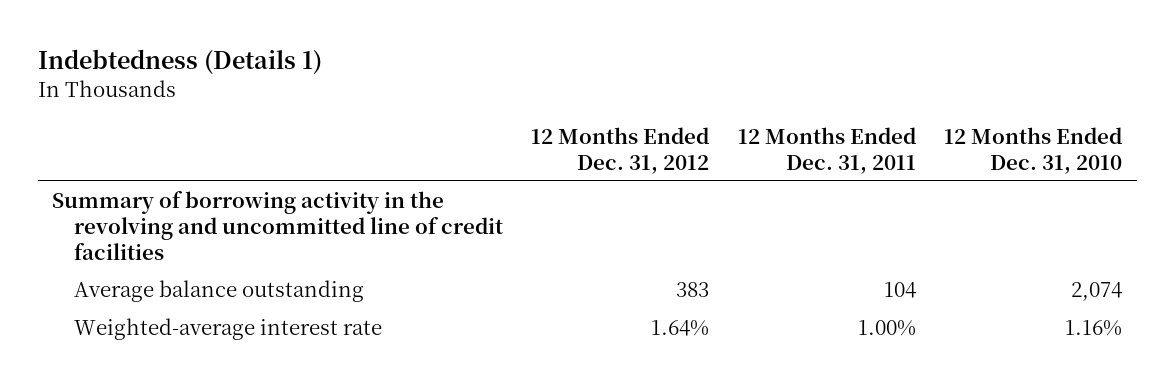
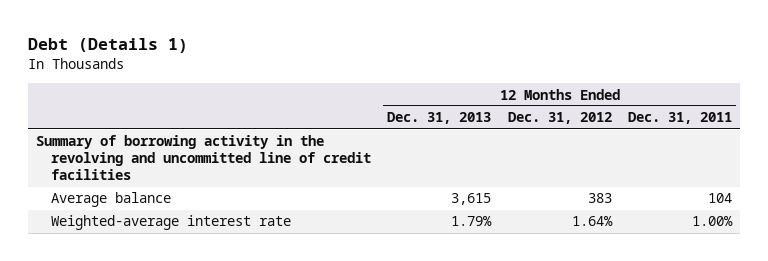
- Indebtedness (Details 1)
+ Debt (Details 1)
- | 12 Months Ended Dec. 31, 2012 | 12 Months Ended Dec. 31, 2011 | 12 Months Ended Dec. 31, 2010
+ | 12 Months Ended Dec. 31, 2013 | 12 Months Ended Dec. 31, 2012 | 12 Months Ended Dec. 31, 2011
- Average balance outstanding | 383 | 104 | 2,074
+ Average balance | 3,615 | 383 | 104

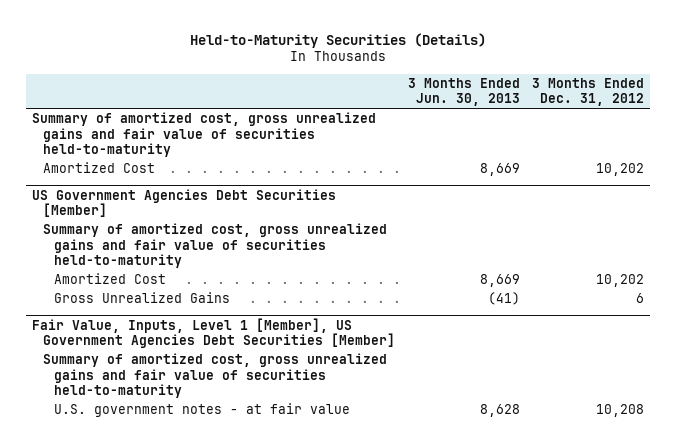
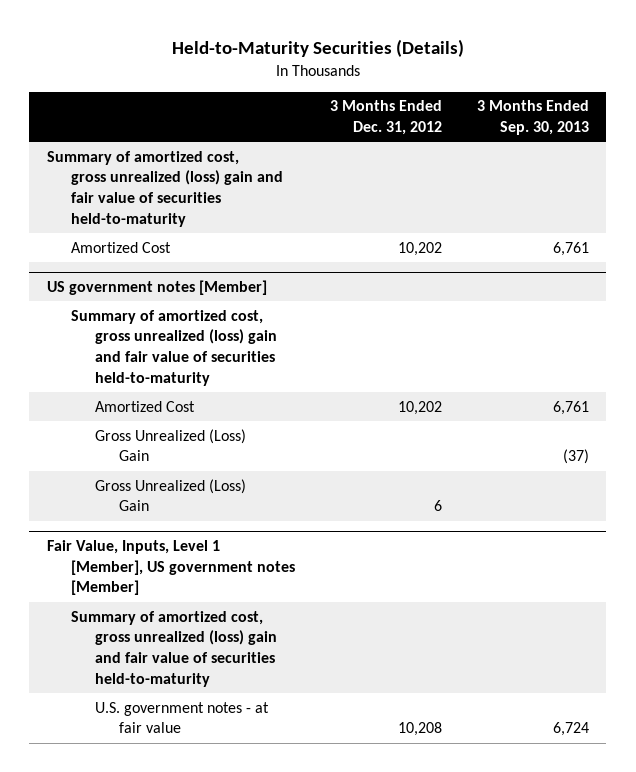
- | 3 Months Ended Jun. 30, 2013 | 3 Months Ended Dec. 31, 2012
+ | 3 Months Ended Dec. 31, 2012 | 3 Months Ended Sep. 30, 2013
- Summary of amortized cost, gross unrealized gains and fair value of securities held-to-maturity
+ Summary of amortized cost, gross unrealized (loss) gain and fair value of securities held-to-maturity
- US Government Agencies Debt Securities [Member]
- Summary of amortized cost, gross unrealized gains and fair value of securities held-to-maturity
+ US government notes [Member]
+ Summary of amortized cost, gross unrealized (loss) gain and fair value of securities held-to-maturity
- Gross Unrealized Gains | (41) | 6
- Fair Value, Inputs, Level 1 [Member], US Government Agencies Debt Securities [Member]
- Summary of amortized cost, gross unrealized gains and fair value of securities held-to-maturity
+ Gross Unrealized (Loss) Gain | | (37)
+ Gross Unrealized (Loss) Gain | 6 |
+ Fair Value, Inputs, Level 1 [Member], US government notes [Member]
+ Summary of amortized cost, gross unrealized (loss) gain and fair value of securities held-to-maturity

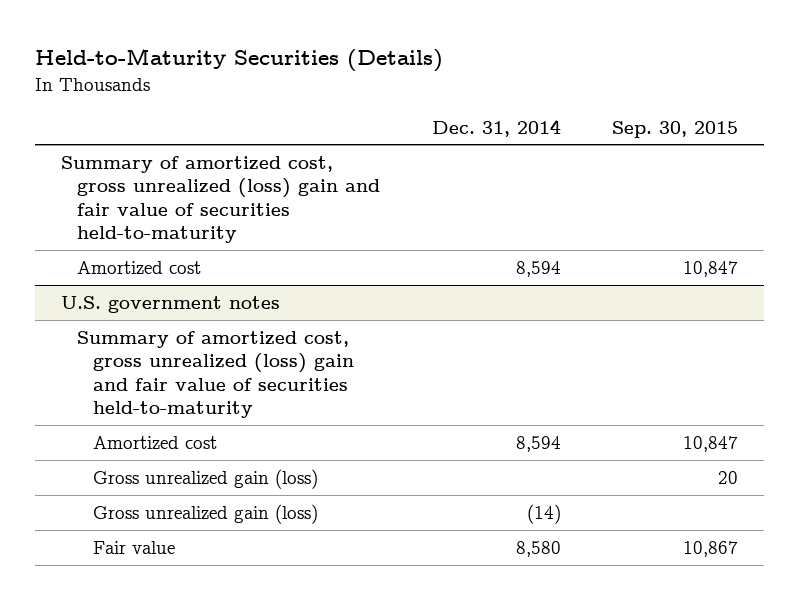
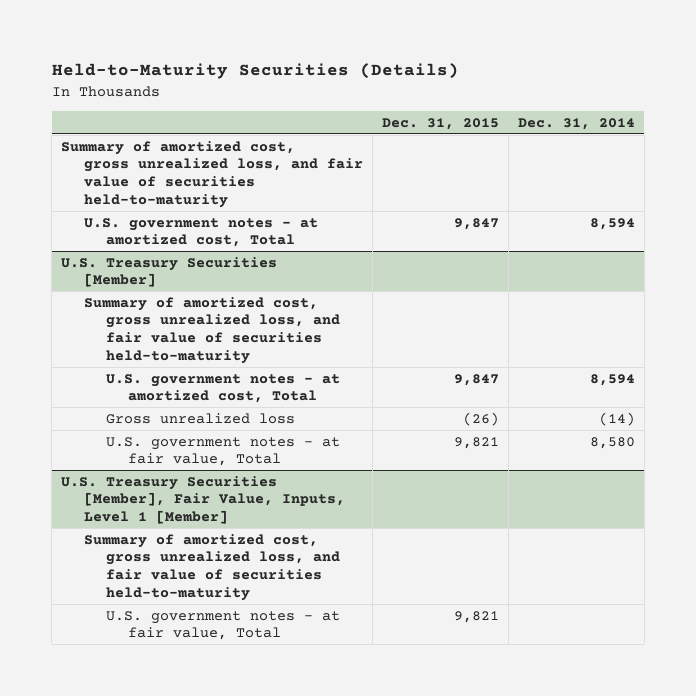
- | Dec. 31, 2014 | Sep. 30, 2015
+ | Dec. 31, 2015 | Dec. 31, 2014
- Summary of amortized cost, gross unrealized (loss) gain and fair value of securities held-to-maturity
- Amortized cost | 8,594 | 10,847
- U.S. government notes
- Summary of amortized cost, gross unrealized (loss) gain and fair value of securities held-to-maturity
- Amortized cost | 8,594 | 10,847
- Gross unrealized gain (loss) | | 20
- Gross unrealized gain (loss) | (14) |
- Fair value | 8,580 | 10,867
+ Summary of amortized cost, gross unrealized loss, and fair value of securities held-to-maturity
+ U.S. government notes - at amortized cost, Total | 9,847 | 8,594
+ U.S. Treasury Securities [Member]
+ Summary of amortized cost, gross unrealized loss, and fair value of securities held-to-maturity
+ U.S. government notes - at amortized cost, Total | 9,847 | 8,594
+ Gross unrealized loss | (26) | (14)
+ U.S. government notes - at fair value, Total | 9,821 | 8,580
+ U.S. Treasury Securities [Member], Fair Value, Inputs, Level 1 [Member]
+ Summary of amortized cost, gross unrealized loss, and fair value of securities held-to-maturity
+ U.S. government notes - at fair value, Total | 9,821 |

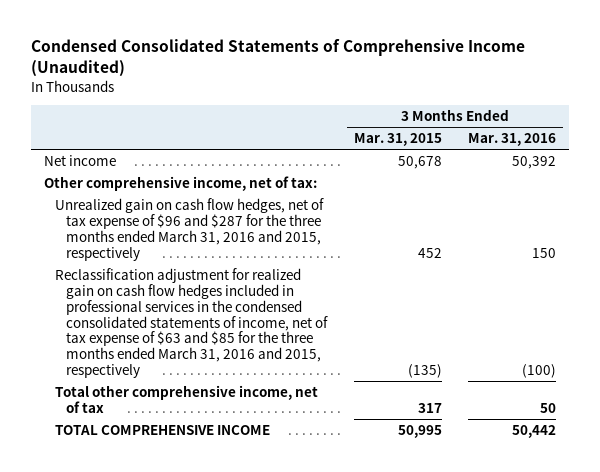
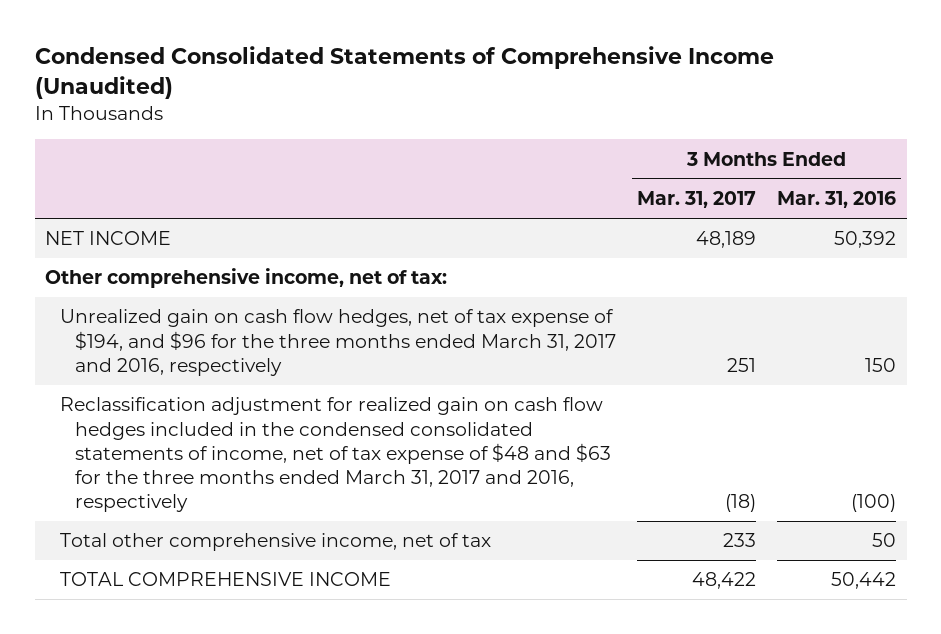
- | 3 Months Ended Mar. 31, 2015 | 3 Months Ended Mar. 31, 2016
+ | 3 Months Ended Mar. 31, 2017 | 3 Months Ended Mar. 31, 2016
- Net income | 50,678 | 50,392
+ NET INCOME | 48,189 | 50,392
- Unrealized gain on cash flow hedges, net of tax expense of $96 and $287 for the three months ended March 31, 2016 and 2015, respectively | 452 | 150
- Reclassification adjustment for realized gain on cash flow hedges included in professional services in the condensed consolidated statements of income, net of tax expense of $63 and $85 for the three months ended March 31, 2016 and 2015, respectively | (135) | (100)
+ Unrealized gain on cash flow hedges, net of tax expense of $194, and $96 for the three months ended March 31, 2017 and 2016, respectively | 251 | 150
+ Reclassification adjustment for realized gain on cash flow hedges included in the condensed consolidated statements of income, net of tax expense of $48 and $63 for the three months ended March 31, 2017 and 2016, respectively | (18) | (100)

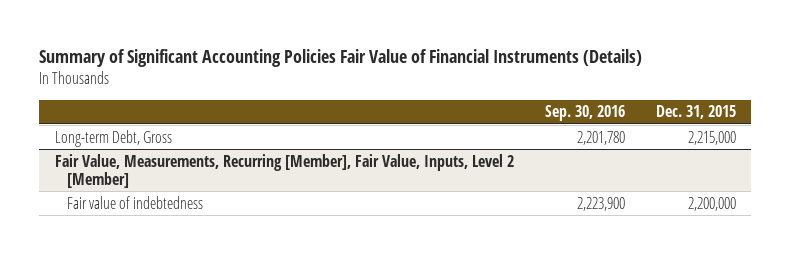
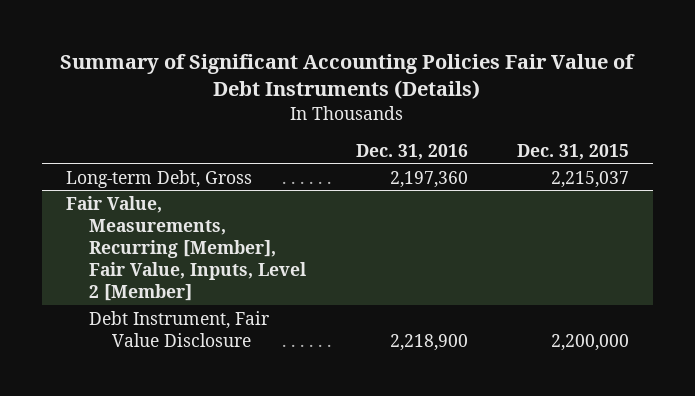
- Summary of Significant Accounting Policies Fair Value of Financial Instruments (Details)
+ Summary of Significant Accounting Policies Fair Value of Debt Instruments (Details)
- | Sep. 30, 2016 | Dec. 31, 2015
+ | Dec. 31, 2016 | Dec. 31, 2015
- Long-term Debt, Gross | 2,201,780 | 2,215,000
+ Long-term Debt, Gross | 2,197,360 | 2,215,037
@ Fair Value, Measurements, Recurring [Member], Fair Value, Inputs, Level 2 [Member]
- Fair value of indebtedness | 2,223,900 | 2,200,000
+ Debt Instrument, Fair Value Disclosure | 2,218,900 | 2,200,000

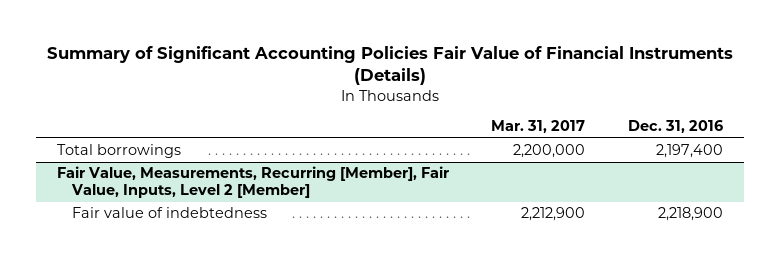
- Summary of Significant Accounting Policies Fair Value of Debt Instruments (Details)
+ Summary of Significant Accounting Policies Fair Value of Financial Instruments (Details)
- | Dec. 31, 2016 | Dec. 31, 2015
+ | Mar. 31, 2017 | Dec. 31, 2016
- Long-term Debt, Gross | 2,197,360 | 2,215,037
+ Total borrowings | 2,200,000 | 2,197,400
@ Fair Value, Measurements, Recurring [Member], Fair Value, Inputs, Level 2 [Member]
- Debt Instrument, Fair Value Disclosure | 2,218,900 | 2,200,000
+ Fair value of indebtedness | 2,212,900 | 2,218,900

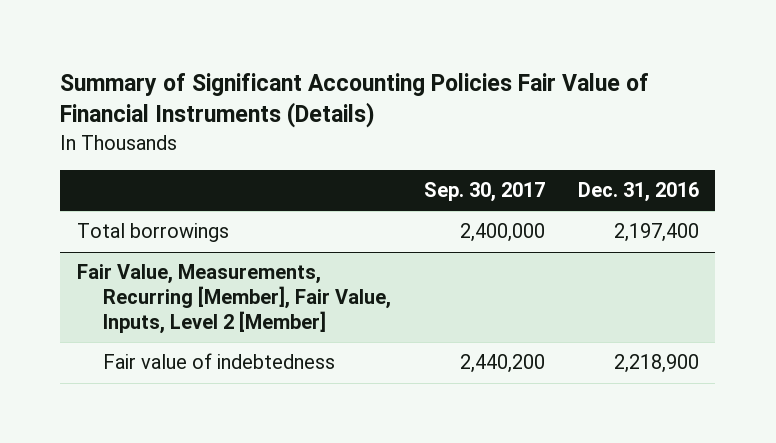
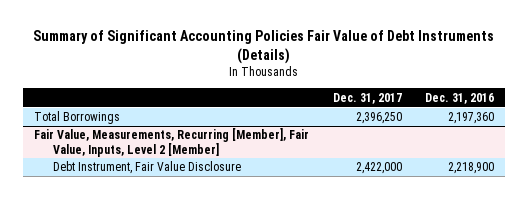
- Summary of Significant Accounting Policies Fair Value of Financial Instruments (Details)
+ Summary of Significant Accounting Policies Fair Value of Debt Instruments (Details)
- | Sep. 30, 2017 | Dec. 31, 2016
+ | Dec. 31, 2017 | Dec. 31, 2016
- Total borrowings | 2,400,000 | 2,197,400
+ Total Borrowings | 2,396,250 | 2,197,360
@ Fair Value, Measurements, Recurring [Member], Fair Value, Inputs, Level 2 [Member]
- Fair value of indebtedness | 2,440,200 | 2,218,900
+ Debt Instrument, Fair Value Disclosure | 2,422,000 | 2,218,900

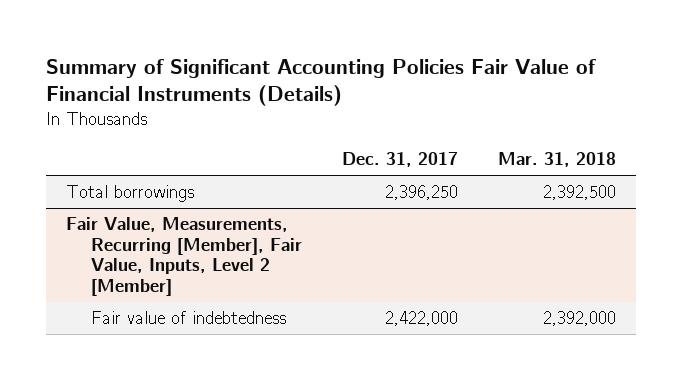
- Summary of Significant Accounting Policies Fair Value of Debt Instruments (Details)
+ Summary of Significant Accounting Policies Fair Value of Financial Instruments (Details)
- | Dec. 31, 2017 | Dec. 31, 2016
+ | Dec. 31, 2017 | Mar. 31, 2018
- Total Borrowings | 2,396,250 | 2,197,360
+ Total borrowings | 2,396,250 | 2,392,500
@ Fair Value, Measurements, Recurring [Member], Fair Value, Inputs, Level 2 [Member]
- Debt Instrument, Fair Value Disclosure | 2,422,000 | 2,218,900
+ Fair value of indebtedness | 2,422,000 | 2,392,000

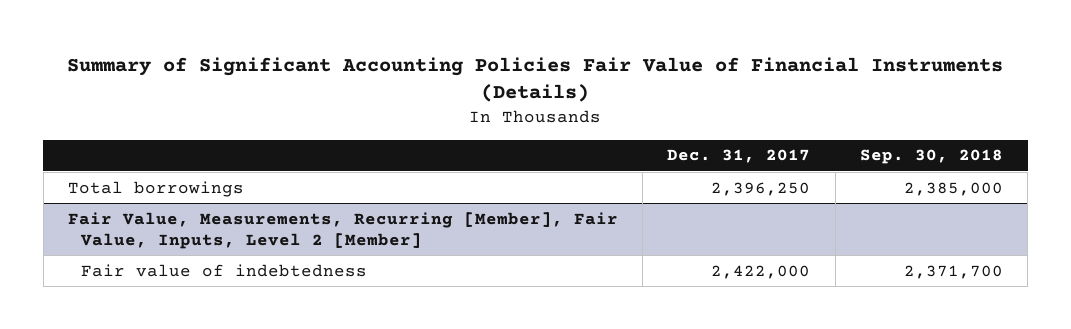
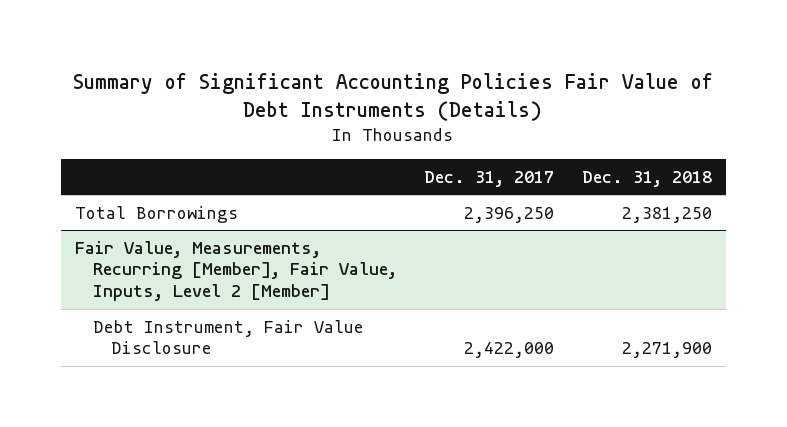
- Summary of Significant Accounting Policies Fair Value of Financial Instruments (Details)
+ Summary of Significant Accounting Policies Fair Value of Debt Instruments (Details)
- | Dec. 31, 2017 | Sep. 30, 2018
+ | Dec. 31, 2017 | Dec. 31, 2018
- Total borrowings | 2,396,250 | 2,385,000
+ Total Borrowings | 2,396,250 | 2,381,250
@ Fair Value, Measurements, Recurring [Member], Fair Value, Inputs, Level 2 [Member]
- Fair value of indebtedness | 2,422,000 | 2,371,700
+ Debt Instrument, Fair Value Disclosure | 2,422,000 | 2,271,900

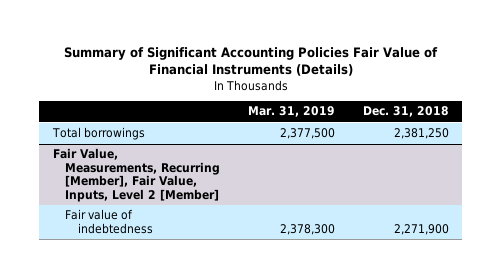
- Summary of Significant Accounting Policies Fair Value of Debt Instruments (Details)
+ Summary of Significant Accounting Policies Fair Value of Financial Instruments (Details)
- | Dec. 31, 2017 | Dec. 31, 2018
+ | Mar. 31, 2019 | Dec. 31, 2018
- Total Borrowings | 2,396,250 | 2,381,250
+ Total borrowings | 2,377,500 | 2,381,250
@ Fair Value, Measurements, Recurring [Member], Fair Value, Inputs, Level 2 [Member]
- Debt Instrument, Fair Value Disclosure | 2,422,000 | 2,271,900
+ Fair value of indebtedness | 2,378,300 | 2,271,900

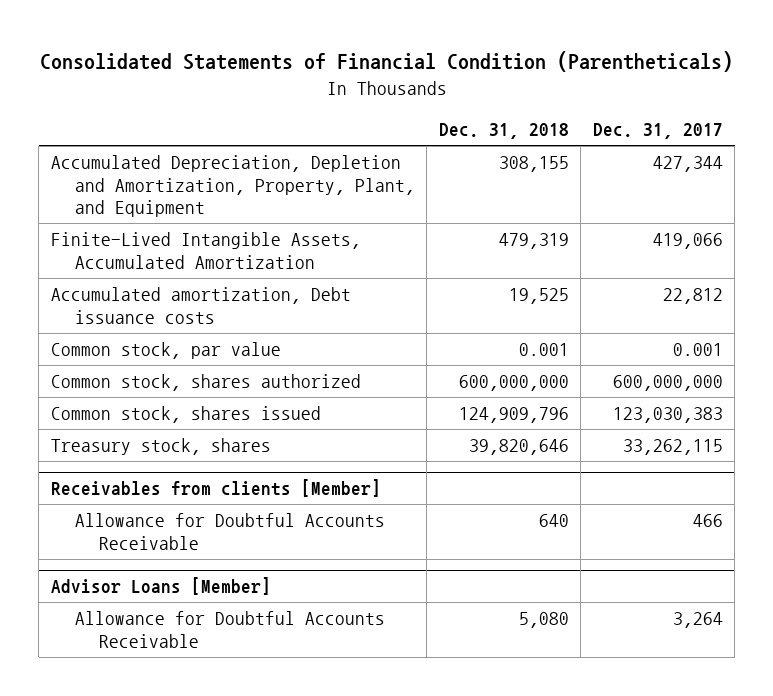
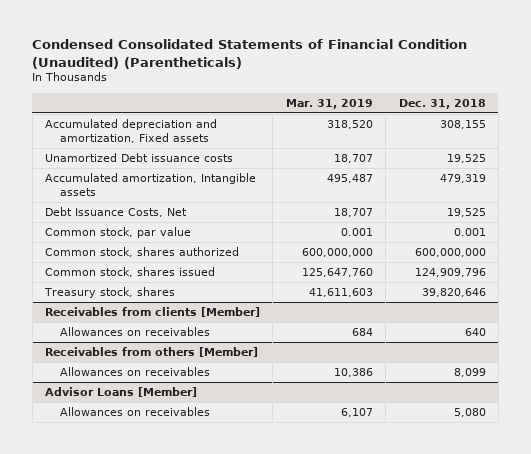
- Consolidated Statements of Financial Condition (Parentheticals)
+ Condensed Consolidated Statements of Financial Condition (Unaudited) (Parentheticals)
- | Dec. 31, 2018 | Dec. 31, 2017
+ | Mar. 31, 2019 | Dec. 31, 2018
- Accumulated Depreciation, Depletion and Amortization, Property, Plant, and Equipment | 308,155 | 427,344
- Finite-Lived Intangible Assets, Accumulated Amortization | 479,319 | 419,066
- Accumulated amortization, Debt issuance costs | 19,525 | 22,812
+ Accumulated depreciation and amortization, Fixed assets | 318,520 | 308,155
+ Unamortized Debt issuance costs | 18,707 | 19,525
+ Accumulated amortization, Intangible assets | 495,487 | 479,319
+ Debt Issuance Costs, Net | 18,707 | 19,525
@ Receivables from clients [Member]
- Allowance for Doubtful Accounts Receivable | 640 | 466
+ Allowances on receivables | 684 | 640
+ Receivables from others [Member]
+ Allowances on receivables | 10,386 | 8,099
@ Advisor Loans [Member]
- Allowance for Doubtful Accounts Receivable | 5,080 | 3,264
+ Allowances on receivables | 6,107 | 5,080

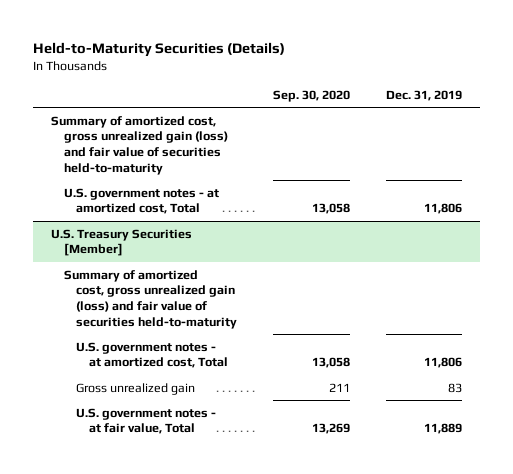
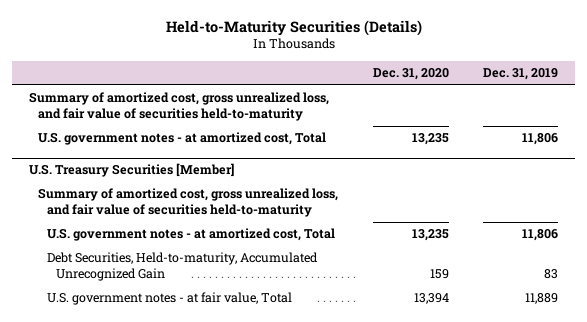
- | Sep. 30, 2020 | Dec. 31, 2019
+ | Dec. 31, 2020 | Dec. 31, 2019
- Summary of amortized cost, gross unrealized gain (loss) and fair value of securities held-to-maturity
+ Summary of amortized cost, gross unrealized loss, and fair value of securities held-to-maturity
@ U.S. Treasury Securities [Member]
- Summary of amortized cost, gross unrealized gain (loss) and fair value of securities held-to-maturity
+ Summary of amortized cost, gross unrealized loss, and fair value of securities held-to-maturity
- Gross unrealized gain | 211 | 83
+ Debt Securities, Held-to-maturity, Accumulated Unrecognized Gain | 159 | 83

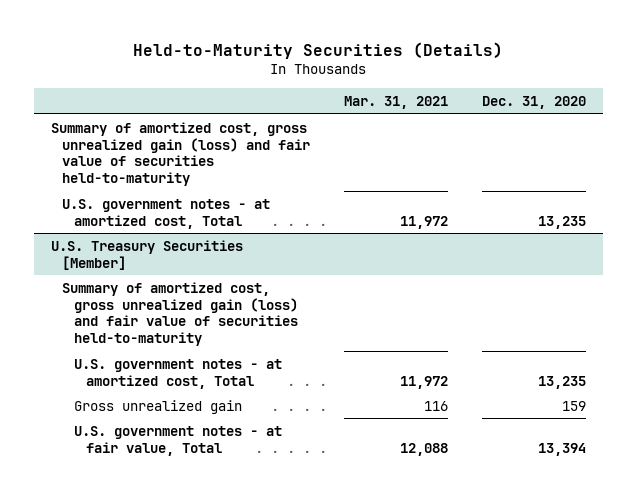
- | Dec. 31, 2020 | Dec. 31, 2019
+ | Mar. 31, 2021 | Dec. 31, 2020
- Summary of amortized cost, gross unrealized loss, and fair value of securities held-to-maturity
+ Summary of amortized cost, gross unrealized gain (loss) and fair value of securities held-to-maturity
@ U.S. Treasury Securities [Member]
- Summary of amortized cost, gross unrealized loss, and fair value of securities held-to-maturity
+ Summary of amortized cost, gross unrealized gain (loss) and fair value of securities held-to-maturity
- Debt Securities, Held-to-maturity, Accumulated Unrecognized Gain | 159 | 83
+ Gross unrealized gain | 116 | 159

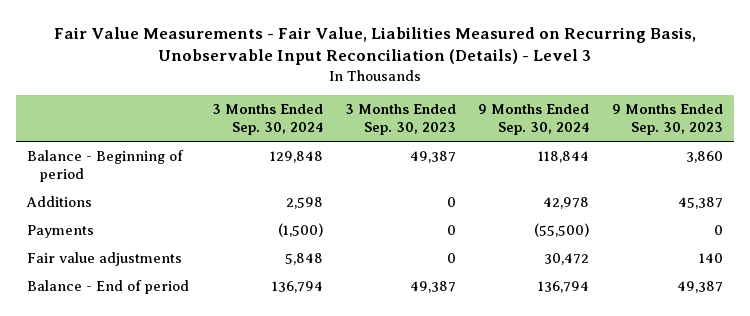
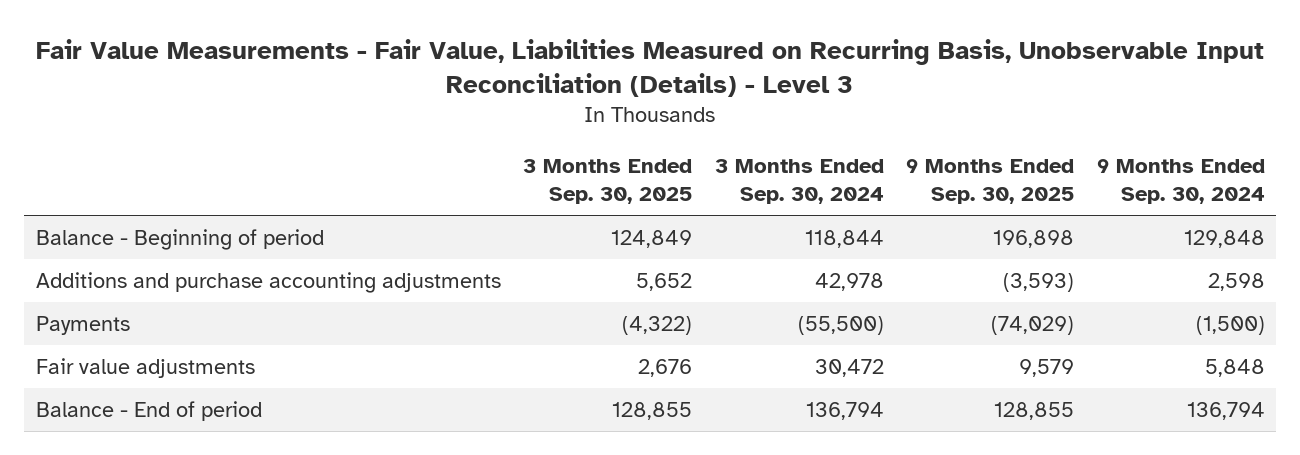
- | 3 Months Ended Sep. 30, 2024 | 3 Months Ended Sep. 30, 2023 | 9 Months Ended Sep. 30, 2024 | 9 Months Ended Sep. 30, 2023
+ | 3 Months Ended Sep. 30, 2025 | 3 Months Ended Sep. 30, 2024 | 9 Months Ended Sep. 30, 2025 | 9 Months Ended Sep. 30, 2024
- Balance - Beginning of period | 129,848 | 49,387 | 118,844 | 3,860
- Additions | 2,598 | 0 | 42,978 | 45,387
- Payments | (1,500) | 0 | (55,500) | 0
- Fair value adjustments | 5,848 | 0 | 30,472 | 140
+ Balance - Beginning of period | 124,849 | 118,844 | 196,898 | 129,848
+ Additions and purchase accounting adjustments | 5,652 | 42,978 | (3,593) | 2,598
+ Payments | (4,322) | (55,500) | (74,029) | (1,500)
+ Fair value adjustments | 2,676 | 30,472 | 9,579 | 5,848

